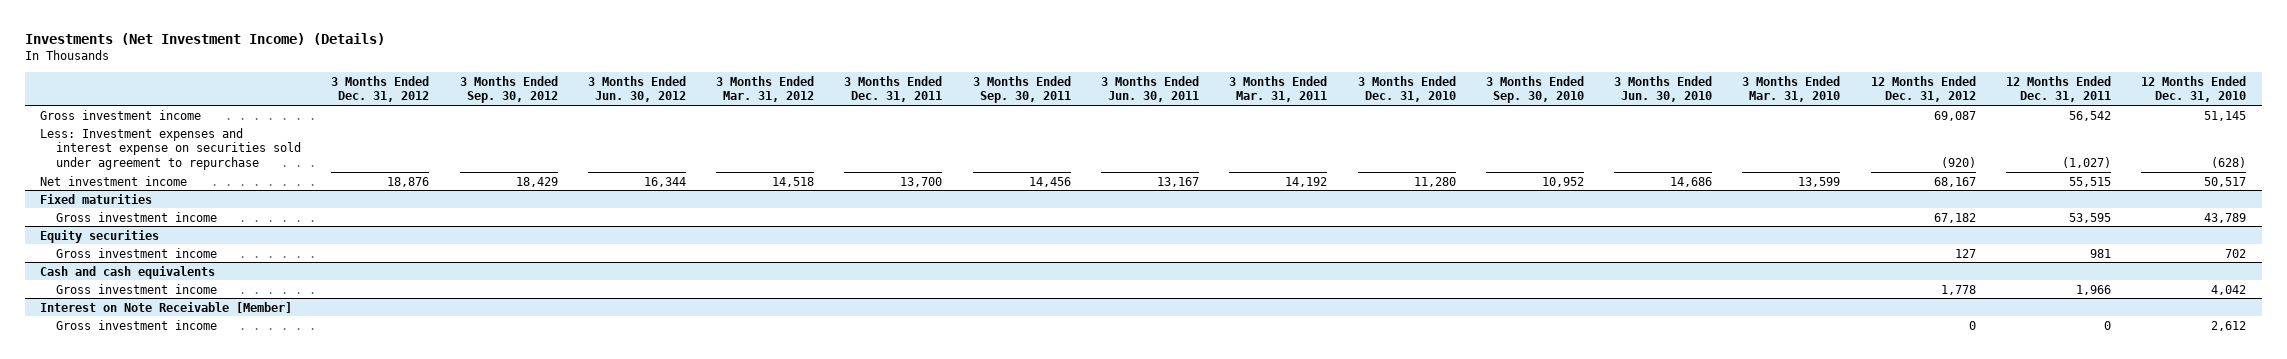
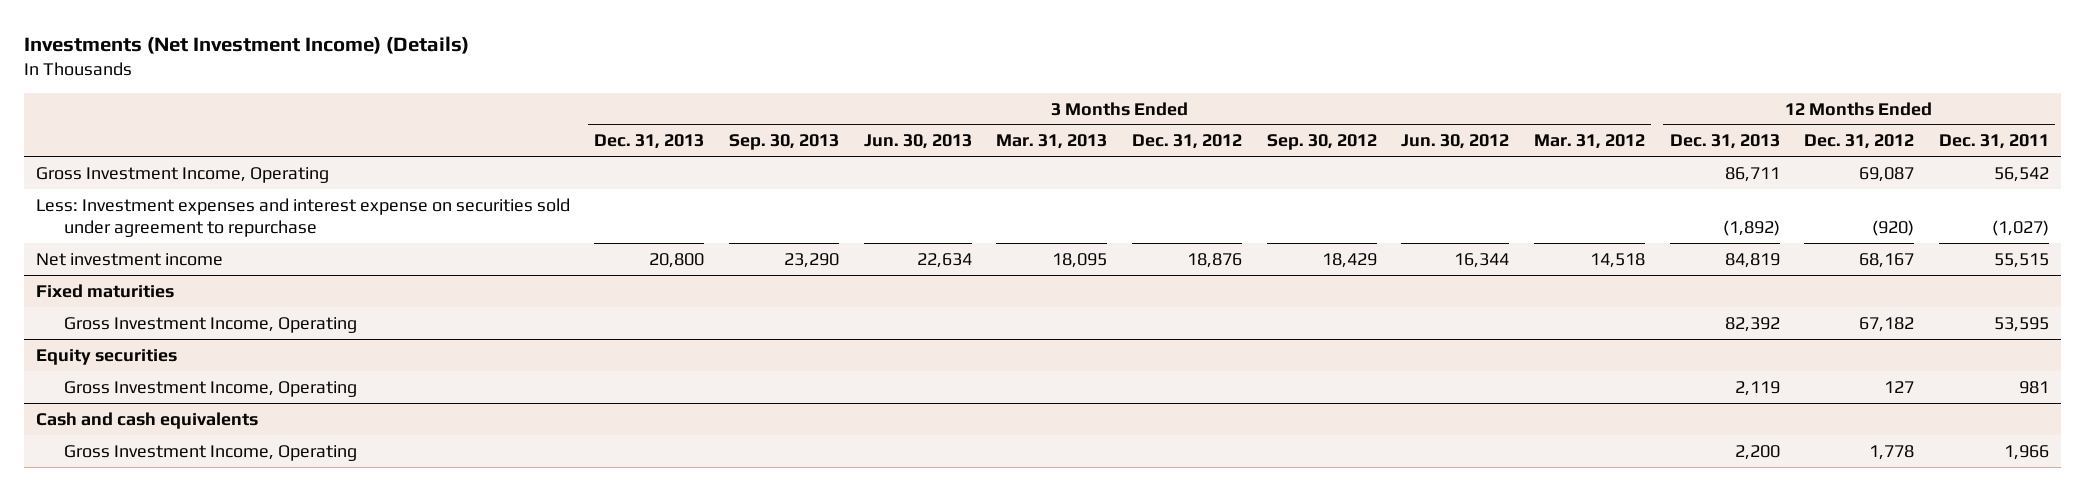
- | 3 Months Ended Dec. 31, 2012 | 3 Months Ended Sep. 30, 2012 | 3 Months Ended Jun. 30, 2012 | 3 Months Ended Mar. 31, 2012 | 3 Months Ended Dec. 31, 2011 | 3 Months Ended Sep. 30, 2011 | 3 Months Ended Jun. 30, 2011 | 3 Months Ended Mar. 31, 2011 | 3 Months Ended Dec. 31, 2010 | 3 Months Ended Sep. 30, 2010 | 3 Months Ended Jun. 30, 2010 | 3 Months Ended Mar. 31, 2010 | 12 Months Ended Dec. 31, 2012 | 12 Months Ended Dec. 31, 2011 | 12 Months Ended Dec. 31, 2010
+ | 3 Months Ended Dec. 31, 2013 | 3 Months Ended Sep. 30, 2013 | 3 Months Ended Jun. 30, 2013 | 3 Months Ended Mar. 31, 2013 | 3 Months Ended Dec. 31, 2012 | 3 Months Ended Sep. 30, 2012 | 3 Months Ended Jun. 30, 2012 | 3 Months Ended Mar. 31, 2012 | 12 Months Ended Dec. 31, 2013 | 12 Months Ended Dec. 31, 2012 | 12 Months Ended Dec. 31, 2011
- Gross investment income | | | | | | | | | | | | | 69,087 | 56,542 | 51,145
+ Gross Investment Income, Operating | | | | | | | | | 86,711 | 69,087 | 56,542
@ Fixed maturities
- Gross investment income | | | | | | | | | | | | | 67,182 | 53,595 | 43,789
+ Gross Investment Income, Operating | | | | | | | | | 82,392 | 67,182 | 53,595
@ Equity securities
- Gross investment income | | | | | | | | | | | | | 127 | 981 | 702
+ Gross Investment Income, Operating | | | | | | | | | 2,119 | 127 | 981
@ Cash and cash equivalents
- Gross investment income | | | | | | | | | | | | | 1,778 | 1,966 | 4,042
- Interest on Note Receivable [Member]
- Gross investment income | | | | | | | | | | | | | 0 | 0 | 2,612
@ Cash and cash equivalents
+ Gross Investment Income, Operating | | | | | | | | | 2,200 | 1,778 | 1,966

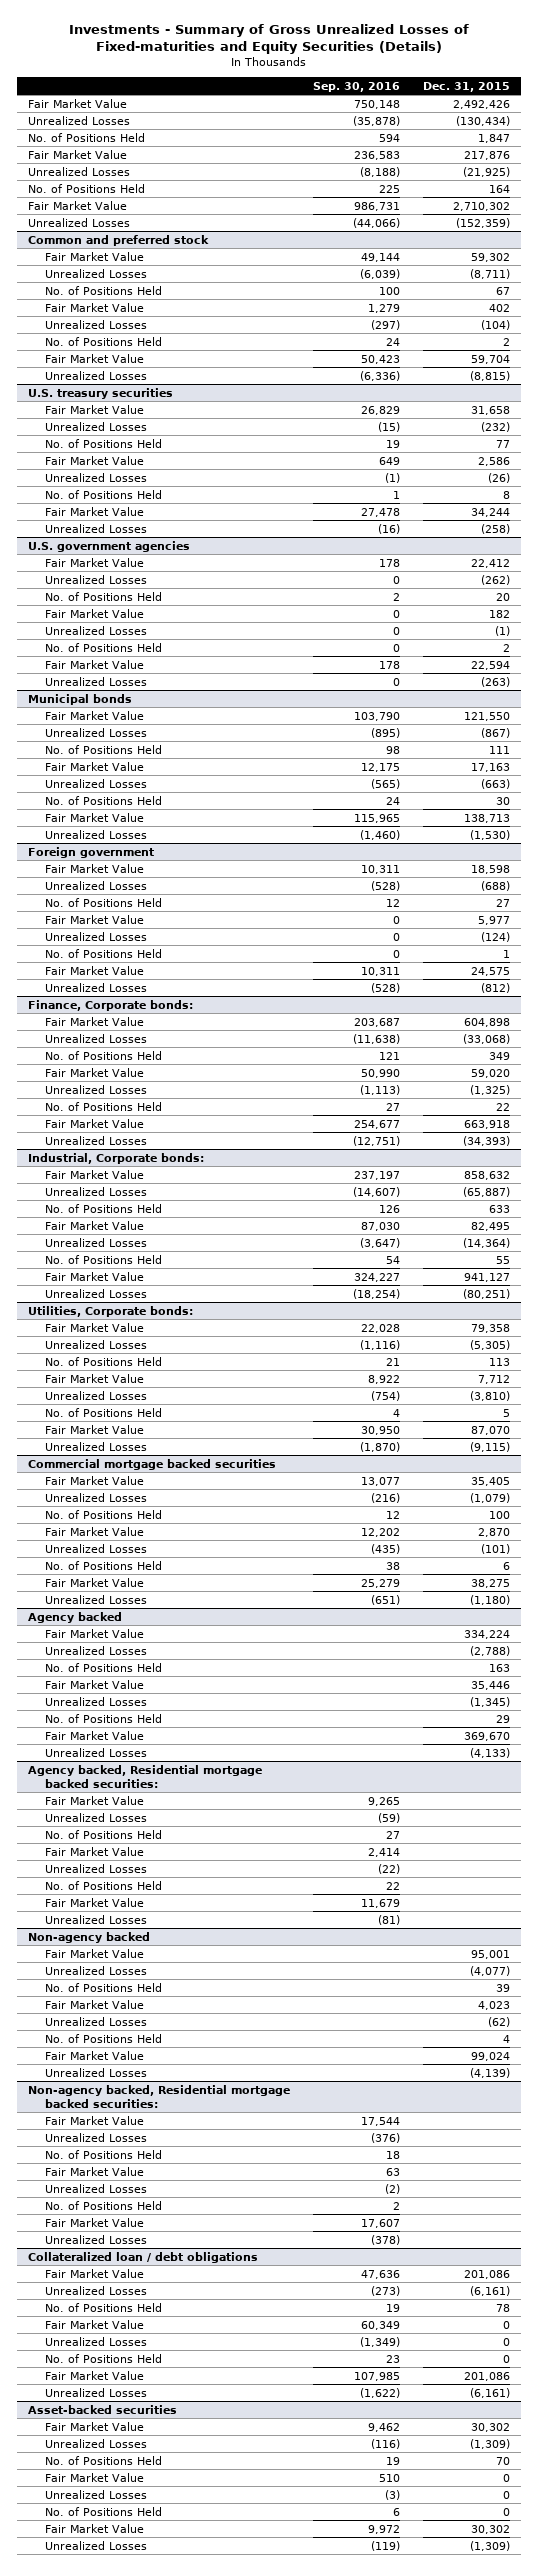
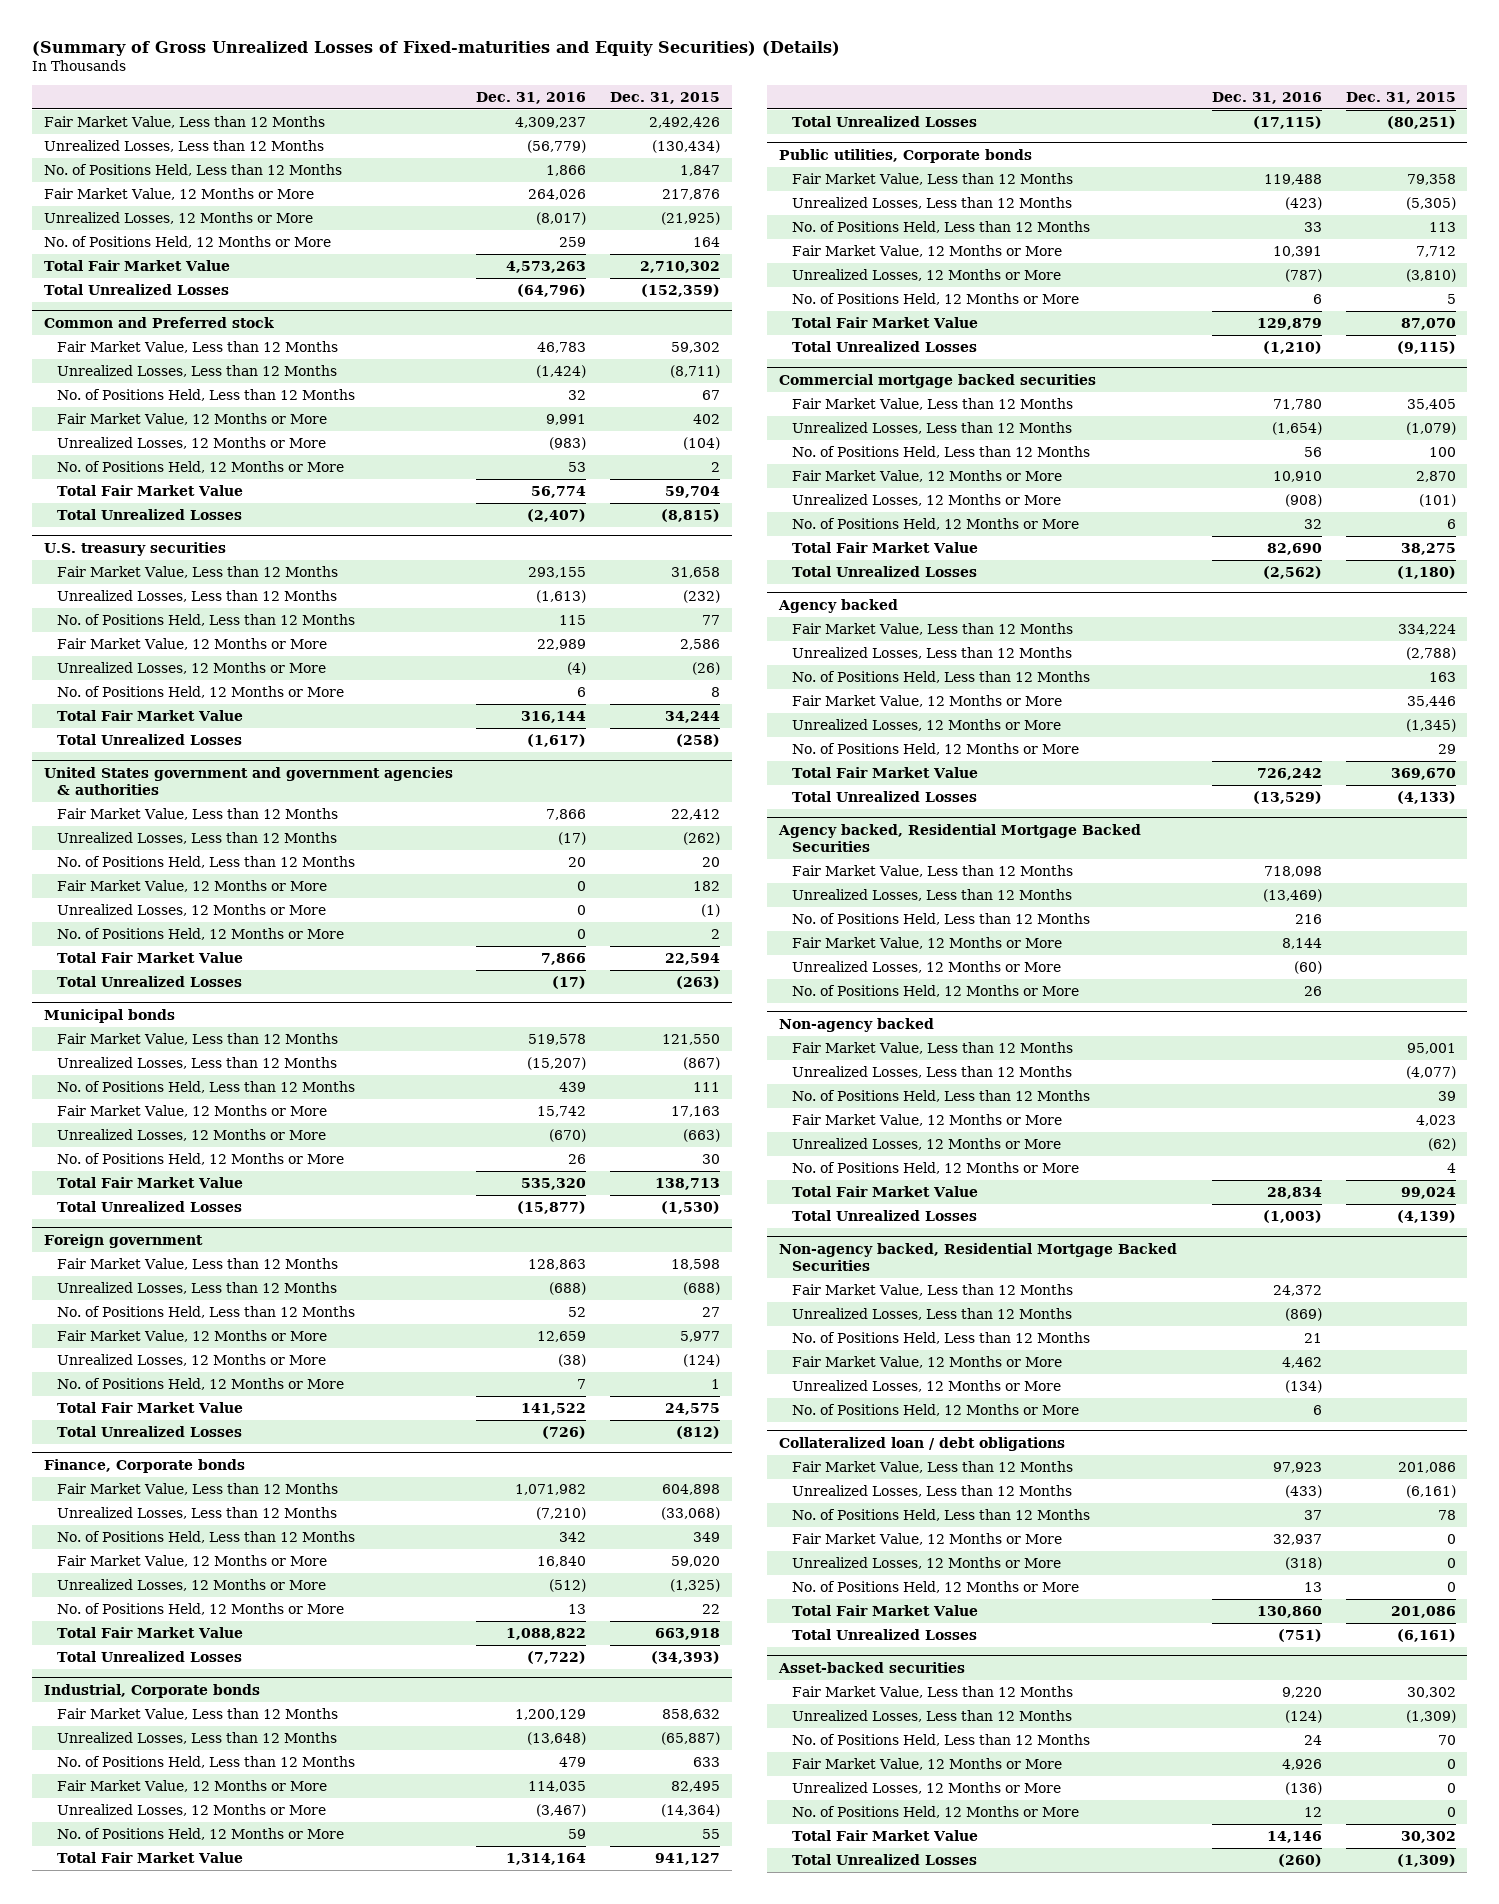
- Investments - Summary of Gross Unrealized Losses of Fixed-maturities and Equity Securities (Details)
+ (Summary of Gross Unrealized Losses of Fixed-maturities and Equity Securities) (Details)
- | Sep. 30, 2016 | Dec. 31, 2015
+ | Dec. 31, 2016 | Dec. 31, 2015
- Fair Market Value | 750,148 | 2,492,426
- Unrealized Losses | (35,878) | (130,434)
- No. of Positions Held | 594 | 1,847
- Fair Market Value | 236,583 | 217,876
- Unrealized Losses | (8,188) | (21,925)
- No. of Positions Held | 225 | 164
- Fair Market Value | 986,731 | 2,710,302
- Unrealized Losses | (44,066) | (152,359)
- Common and preferred stock
- Fair Market Value | 49,144 | 59,302
- Unrealized Losses | (6,039) | (8,711)
- No. of Positions Held | 100 | 67
- Fair Market Value | 1,279 | 402
- Unrealized Losses | (297) | (104)
- No. of Positions Held | 24 | 2
- Fair Market Value | 50,423 | 59,704
- Unrealized Losses | (6,336) | (8,815)
+ Fair Market Value, Less than 12 Months | 4,309,237 | 2,492,426
+ Unrealized Losses, Less than 12 Months | (56,779) | (130,434)
+ No. of Positions Held, Less than 12 Months | 1,866 | 1,847
+ Fair Market Value, 12 Months or More | 264,026 | 217,876
+ Unrealized Losses, 12 Months or More | (8,017) | (21,925)
+ No. of Positions Held, 12 Months or More | 259 | 164
+ Total Fair Market Value | 4,573,263 | 2,710,302
+ Total Unrealized Losses | (64,796) | (152,359)
+ Common and Preferred stock
+ Fair Market Value, Less than 12 Months | 46,783 | 59,302
+ Unrealized Losses, Less than 12 Months | (1,424) | (8,711)
+ No. of Positions Held, Less than 12 Months | 32 | 67
+ Fair Market Value, 12 Months or More | 9,991 | 402
+ Unrealized Losses, 12 Months or More | (983) | (104)
+ No. of Positions Held, 12 Months or More | 53 | 2
+ Total Fair Market Value | 56,774 | 59,704
+ Total Unrealized Losses | (2,407) | (8,815)
@ U.S. treasury securities
- Fair Market Value | 26,829 | 31,658
- Unrealized Losses | (15) | (232)
- No. of Positions Held | 19 | 77
- Fair Market Value | 649 | 2,586
- Unrealized Losses | (1) | (26)
- No. of Positions Held | 1 | 8
- Fair Market Value | 27,478 | 34,244
- Unrealized Losses | (16) | (258)
- U.S. government agencies
- Fair Market Value | 178 | 22,412
- Unrealized Losses | 0 | (262)
- No. of Positions Held | 2 | 20
- Fair Market Value | 0 | 182
- Unrealized Losses | 0 | (1)
- No. of Positions Held | 0 | 2
- Fair Market Value | 178 | 22,594
- Unrealized Losses | 0 | (263)
@ U.S. treasury securities
+ Fair Market Value, Less than 12 Months | 293,155 | 31,658
+ Unrealized Losses, Less than 12 Months | (1,613) | (232)
+ No. of Positions Held, Less than 12 Months | 115 | 77
+ Fair Market Value, 12 Months or More | 22,989 | 2,586
+ Unrealized Losses, 12 Months or More | (4) | (26)
+ No. of Positions Held, 12 Months or More | 6 | 8
+ Total Fair Market Value | 316,144 | 34,244
+ Total Unrealized Losses | (1,617) | (258)
+ United States government and government agencies & authorities
+ Fair Market Value, Less than 12 Months | 7,866 | 22,412
+ Unrealized Losses, Less than 12 Months | (17) | (262)
+ No. of Positions Held, Less than 12 Months | 20 | 20
+ Fair Market Value, 12 Months or More | 0 | 182
+ Unrealized Losses, 12 Months or More | 0 | (1)
+ No. of Positions Held, 12 Months or More | 0 | 2
+ Total Fair Market Value | 7,866 | 22,594
+ Total Unrealized Losses | (17) | (263)
@ Municipal bonds
- Fair Market Value | 103,790 | 121,550
- Unrealized Losses | (895) | (867)
- No. of Positions Held | 98 | 111
- Fair Market Value | 12,175 | 17,163
- Unrealized Losses | (565) | (663)
- No. of Positions Held | 24 | 30
- Fair Market Value | 115,965 | 138,713
- Unrealized Losses | (1,460) | (1,530)
+ Fair Market Value, Less than 12 Months | 519,578 | 121,550
+ Unrealized Losses, Less than 12 Months | (15,207) | (867)
+ No. of Positions Held, Less than 12 Months | 439 | 111
+ Fair Market Value, 12 Months or More | 15,742 | 17,163
+ Unrealized Losses, 12 Months or More | (670) | (663)
+ No. of Positions Held, 12 Months or More | 26 | 30
+ Total Fair Market Value | 535,320 | 138,713
+ Total Unrealized Losses | (15,877) | (1,530)
@ Foreign government
- Fair Market Value | 10,311 | 18,598
- Unrealized Losses | (528) | (688)
- No. of Positions Held | 12 | 27
- Fair Market Value | 0 | 5,977
- Unrealized Losses | 0 | (124)
- No. of Positions Held | 0 | 1
- Fair Market Value | 10,311 | 24,575
- Unrealized Losses | (528) | (812)
- Finance, Corporate bonds:
- Fair Market Value | 203,687 | 604,898
- Unrealized Losses | (11,638) | (33,068)
- No. of Positions Held | 121 | 349
- Fair Market Value | 50,990 | 59,020
- Unrealized Losses | (1,113) | (1,325)
- No. of Positions Held | 27 | 22
- Fair Market Value | 254,677 | 663,918
- Unrealized Losses | (12,751) | (34,393)
- Industrial, Corporate bonds:
- Fair Market Value | 237,197 | 858,632
- Unrealized Losses | (14,607) | (65,887)
- No. of Positions Held | 126 | 633
- Fair Market Value | 87,030 | 82,495
- Unrealized Losses | (3,647) | (14,364)
- No. of Positions Held | 54 | 55
- Fair Market Value | 324,227 | 941,127
- Unrealized Losses | (18,254) | (80,251)
- Utilities, Corporate bonds:
- Fair Market Value | 22,028 | 79,358
- Unrealized Losses | (1,116) | (5,305)
- No. of Positions Held | 21 | 113
- Fair Market Value | 8,922 | 7,712
- Unrealized Losses | (754) | (3,810)
- No. of Positions Held | 4 | 5
- Fair Market Value | 30,950 | 87,070
- Unrealized Losses | (1,870) | (9,115)
@ Foreign government
+ Fair Market Value, Less than 12 Months | 128,863 | 18,598
+ Unrealized Losses, Less than 12 Months | (688) | (688)
+ No. of Positions Held, Less than 12 Months | 52 | 27
+ Fair Market Value, 12 Months or More | 12,659 | 5,977
+ Unrealized Losses, 12 Months or More | (38) | (124)
+ No. of Positions Held, 12 Months or More | 7 | 1
+ Total Fair Market Value | 141,522 | 24,575
+ Total Unrealized Losses | (726) | (812)
+ Finance, Corporate bonds
+ Fair Market Value, Less than 12 Months | 1,071,982 | 604,898
+ Unrealized Losses, Less than 12 Months | (7,210) | (33,068)
+ No. of Positions Held, Less than 12 Months | 342 | 349
+ Fair Market Value, 12 Months or More | 16,840 | 59,020
+ Unrealized Losses, 12 Months or More | (512) | (1,325)
+ No. of Positions Held, 12 Months or More | 13 | 22
+ Total Fair Market Value | 1,088,822 | 663,918
+ Total Unrealized Losses | (7,722) | (34,393)
+ Industrial, Corporate bonds
+ Fair Market Value, Less than 12 Months | 1,200,129 | 858,632
+ Unrealized Losses, Less than 12 Months | (13,648) | (65,887)
+ No. of Positions Held, Less than 12 Months | 479 | 633
+ Fair Market Value, 12 Months or More | 114,035 | 82,495
+ Unrealized Losses, 12 Months or More | (3,467) | (14,364)
+ No. of Positions Held, 12 Months or More | 59 | 55
+ Total Fair Market Value | 1,314,164 | 941,127
+ Total Unrealized Losses | (17,115) | (80,251)
+ Public utilities, Corporate bonds
+ Fair Market Value, Less than 12 Months | 119,488 | 79,358
+ Unrealized Losses, Less than 12 Months | (423) | (5,305)
+ No. of Positions Held, Less than 12 Months | 33 | 113
+ Fair Market Value, 12 Months or More | 10,391 | 7,712
+ Unrealized Losses, 12 Months or More | (787) | (3,810)
+ No. of Positions Held, 12 Months or More | 6 | 5
+ Total Fair Market Value | 129,879 | 87,070
+ Total Unrealized Losses | (1,210) | (9,115)
@ Commercial mortgage backed securities
- Fair Market Value | 13,077 | 35,405
- Unrealized Losses | (216) | (1,079)
- No. of Positions Held | 12 | 100
- Fair Market Value | 12,202 | 2,870
- Unrealized Losses | (435) | (101)
- No. of Positions Held | 38 | 6
- Fair Market Value | 25,279 | 38,275
- Unrealized Losses | (651) | (1,180)
+ Fair Market Value, Less than 12 Months | 71,780 | 35,405
+ Unrealized Losses, Less than 12 Months | (1,654) | (1,079)
+ No. of Positions Held, Less than 12 Months | 56 | 100
+ Fair Market Value, 12 Months or More | 10,910 | 2,870
+ Unrealized Losses, 12 Months or More | (908) | (101)
+ No. of Positions Held, 12 Months or More | 32 | 6
+ Total Fair Market Value | 82,690 | 38,275
+ Total Unrealized Losses | (2,562) | (1,180)
@ Agency backed
- Fair Market Value | | 334,224
- Unrealized Losses | | (2,788)
- No. of Positions Held | | 163
- Fair Market Value | | 35,446
- Unrealized Losses | | (1,345)
- No. of Positions Held | | 29
- Fair Market Value | | 369,670
- Unrealized Losses | | (4,133)
- Agency backed, Residential mortgage backed securities:
- Fair Market Value | 9,265 |
- Unrealized Losses | (59) |
- No. of Positions Held | 27 |
- Fair Market Value | 2,414 |
- Unrealized Losses | (22) |
- No. of Positions Held | 22 |
- Fair Market Value | 11,679 |
- Unrealized Losses | (81) |
@ Agency backed
+ Fair Market Value, Less than 12 Months | | 334,224
+ Unrealized Losses, Less than 12 Months | | (2,788)
+ No. of Positions Held, Less than 12 Months | | 163
+ Fair Market Value, 12 Months or More | | 35,446
+ Unrealized Losses, 12 Months or More | | (1,345)
+ No. of Positions Held, 12 Months or More | | 29
+ Total Fair Market Value | 726,242 | 369,670
+ Total Unrealized Losses | (13,529) | (4,133)
+ Agency backed, Residential Mortgage Backed Securities
+ Fair Market Value, Less than 12 Months | 718,098 |
+ Unrealized Losses, Less than 12 Months | (13,469) |
+ No. of Positions Held, Less than 12 Months | 216 |
+ Fair Market Value, 12 Months or More | 8,144 |
+ Unrealized Losses, 12 Months or More | (60) |
+ No. of Positions Held, 12 Months or More | 26 |
@ Non-agency backed
- Fair Market Value | | 95,001
- Unrealized Losses | | (4,077)
- No. of Positions Held | | 39
- Fair Market Value | | 4,023
- Unrealized Losses | | (62)
- No. of Positions Held | | 4
- Fair Market Value | | 99,024
- Unrealized Losses | | (4,139)
- Non-agency backed, Residential mortgage backed securities:
- Fair Market Value | 17,544 |
- Unrealized Losses | (376) |
- No. of Positions Held | 18 |
- Fair Market Value | 63 |
- Unrealized Losses | (2) |
- No. of Positions Held | 2 |
- Fair Market Value | 17,607 |
- Unrealized Losses | (378) |
@ Non-agency backed
+ Fair Market Value, Less than 12 Months | | 95,001
+ Unrealized Losses, Less than 12 Months | | (4,077)
+ No. of Positions Held, Less than 12 Months | | 39
+ Fair Market Value, 12 Months or More | | 4,023
+ Unrealized Losses, 12 Months or More | | (62)
+ No. of Positions Held, 12 Months or More | | 4
+ Total Fair Market Value | 28,834 | 99,024
+ Total Unrealized Losses | (1,003) | (4,139)
+ Non-agency backed, Residential Mortgage Backed Securities
+ Fair Market Value, Less than 12 Months | 24,372 |
+ Unrealized Losses, Less than 12 Months | (869) |
+ No. of Positions Held, Less than 12 Months | 21 |
+ Fair Market Value, 12 Months or More | 4,462 |
+ Unrealized Losses, 12 Months or More | (134) |
+ No. of Positions Held, 12 Months or More | 6 |
@ Collateralized loan / debt obligations
- Fair Market Value | 47,636 | 201,086
- Unrealized Losses | (273) | (6,161)
- No. of Positions Held | 19 | 78
- Fair Market Value | 60,349 | 0
- Unrealized Losses | (1,349) | 0
- No. of Positions Held | 23 | 0
- Fair Market Value | 107,985 | 201,086
- Unrealized Losses | (1,622) | (6,161)
+ Fair Market Value, Less than 12 Months | 97,923 | 201,086
+ Unrealized Losses, Less than 12 Months | (433) | (6,161)
+ No. of Positions Held, Less than 12 Months | 37 | 78
+ Fair Market Value, 12 Months or More | 32,937 | 0
+ Unrealized Losses, 12 Months or More | (318) | 0
+ No. of Positions Held, 12 Months or More | 13 | 0
+ Total Fair Market Value | 130,860 | 201,086
+ Total Unrealized Losses | (751) | (6,161)
@ Asset-backed securities
- Fair Market Value | 9,462 | 30,302
- Unrealized Losses | (116) | (1,309)
- No. of Positions Held | 19 | 70
- Fair Market Value | 510 | 0
- Unrealized Losses | (3) | 0
- No. of Positions Held | 6 | 0
- Fair Market Value | 9,972 | 30,302
- Unrealized Losses | (119) | (1,309)
+ Fair Market Value, Less than 12 Months | 9,220 | 30,302
+ Unrealized Losses, Less than 12 Months | (124) | (1,309)
+ No. of Positions Held, Less than 12 Months | 24 | 70
+ Fair Market Value, 12 Months or More | 4,926 | 0
+ Unrealized Losses, 12 Months or More | (136) | 0
+ No. of Positions Held, 12 Months or More | 12 | 0
+ Total Fair Market Value | 14,146 | 30,302
+ Total Unrealized Losses | (260) | (1,309)

